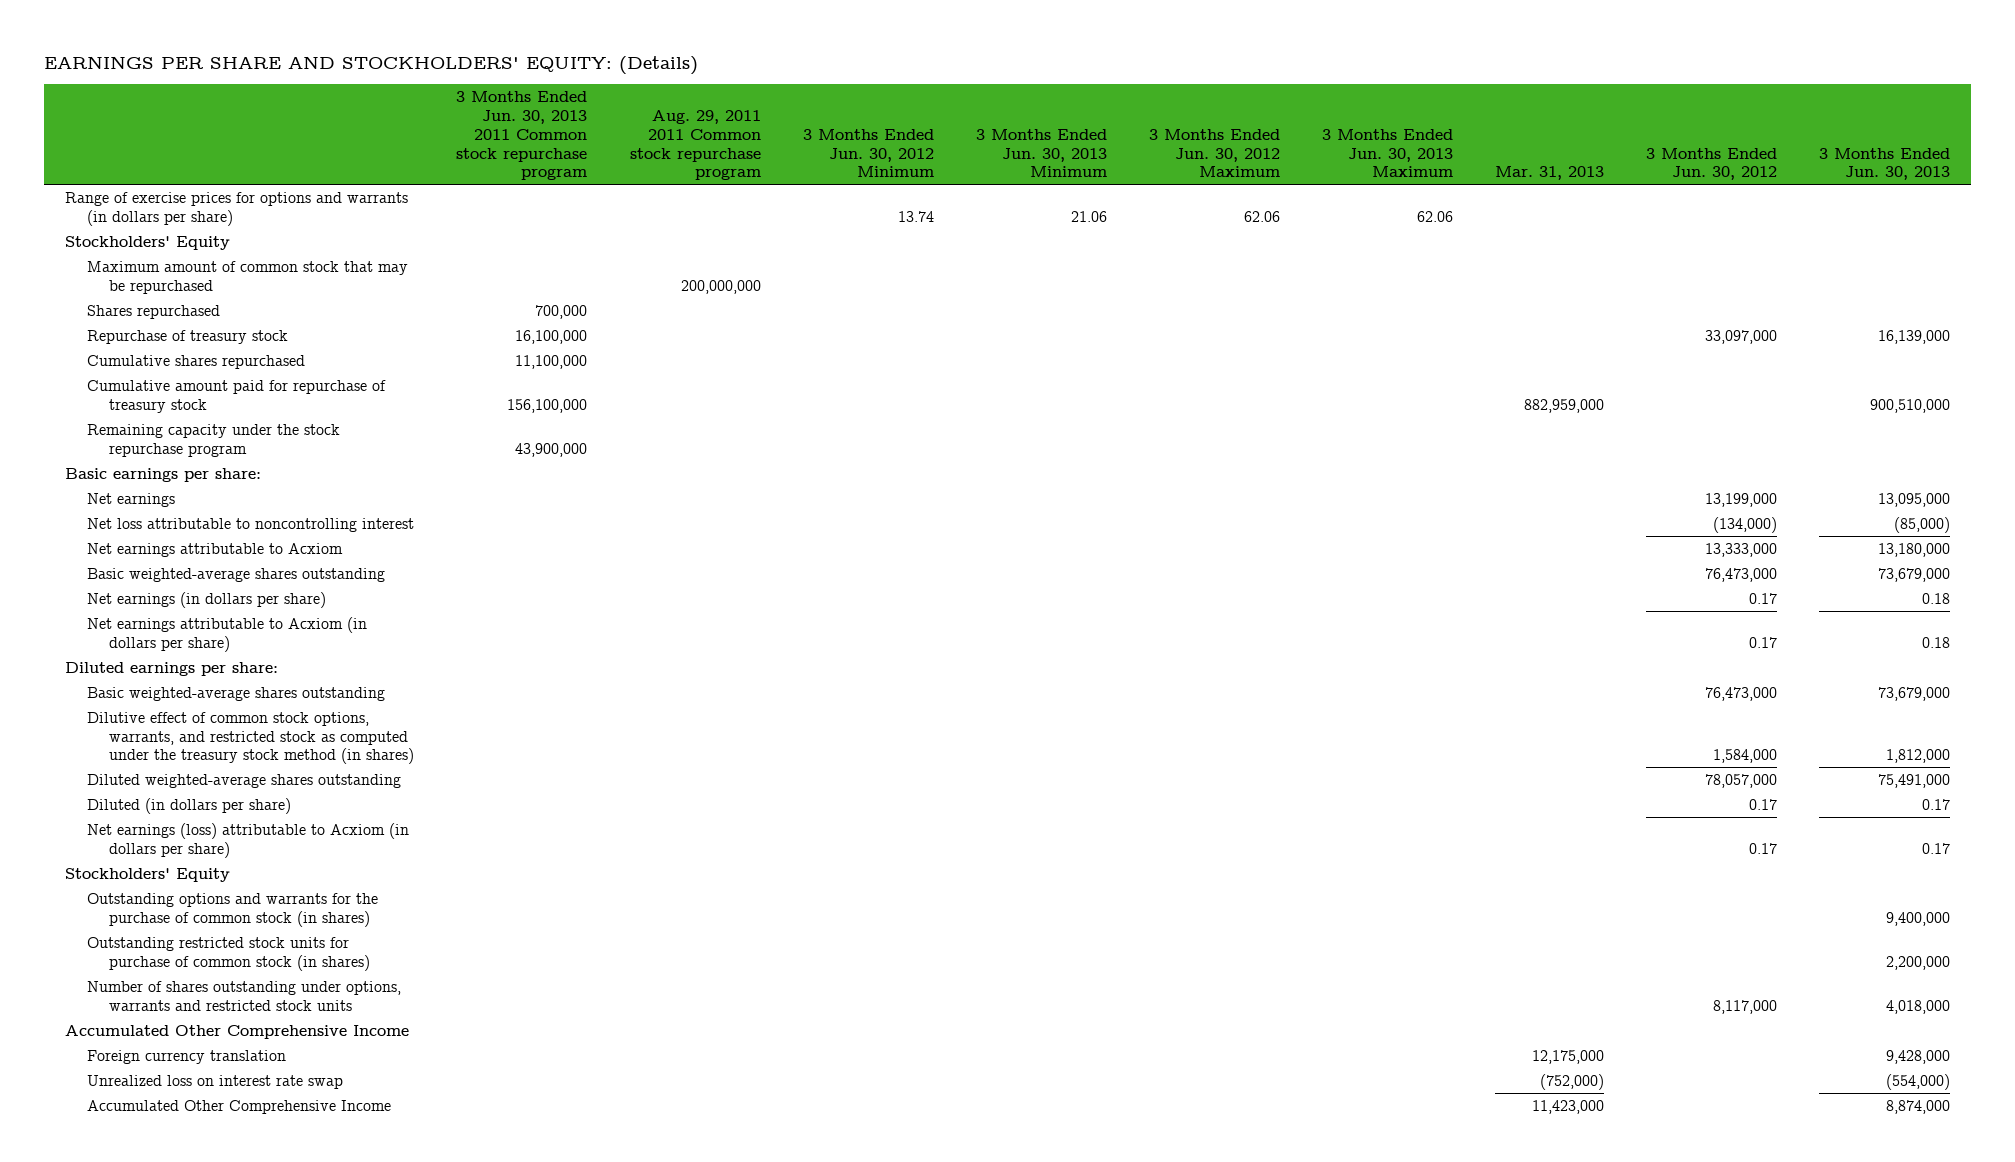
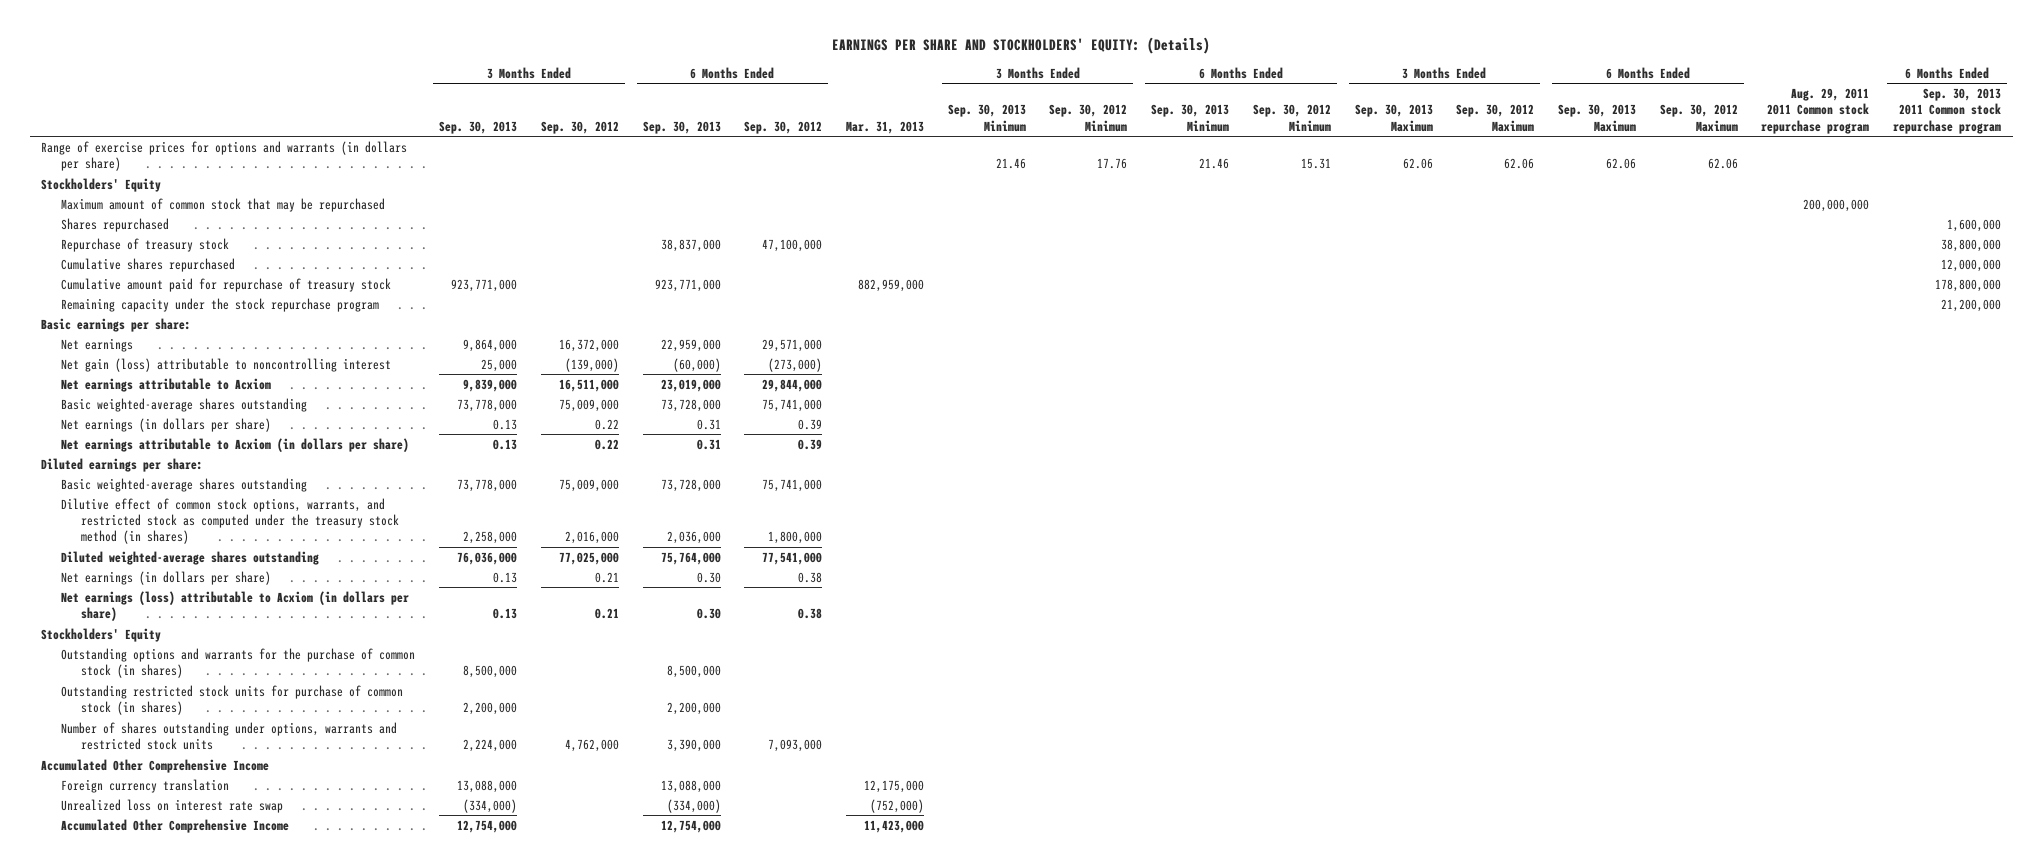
- | 3 Months Ended Jun. 30, 2013 2011 Common stock repurchase program | Aug. 29, 2011 2011 Common stock repurchase program | 3 Months Ended Jun. 30, 2012 Minimum | 3 Months Ended Jun. 30, 2013 Minimum | 3 Months Ended Jun. 30, 2012 Maximum | 3 Months Ended Jun. 30, 2013 Maximum | Mar. 31, 2013 | 3 Months Ended Jun. 30, 2012 | 3 Months Ended Jun. 30, 2013
+ | 3 Months Ended Sep. 30, 2013 | 3 Months Ended Sep. 30, 2012 | 6 Months Ended Sep. 30, 2013 | 6 Months Ended Sep. 30, 2012 | Mar. 31, 2013 | 3 Months Ended Sep. 30, 2013 Minimum | 3 Months Ended Sep. 30, 2012 Minimum | 6 Months Ended Sep. 30, 2013 Minimum | 6 Months Ended Sep. 30, 2012 Minimum | 3 Months Ended Sep. 30, 2013 Maximum | 3 Months Ended Sep. 30, 2012 Maximum | 6 Months Ended Sep. 30, 2013 Maximum | 6 Months Ended Sep. 30, 2012 Maximum | Aug. 29, 2011 2011 Common stock repurchase program | 6 Months Ended Sep. 30, 2013 2011 Common stock repurchase program
- Net loss attributable to noncontrolling interest | | | | | | | | (134,000) | (85,000)
+ Net gain (loss) attributable to noncontrolling interest | 25,000 | (139,000) | (60,000) | (273,000) | | | | | | | | | | |
- Diluted (in dollars per share) | | | | | | | | 0.17 | 0.17
+ Net earnings (in dollars per share) | 0.13 | 0.21 | 0.30 | 0.38 | | | | | | | | | | |

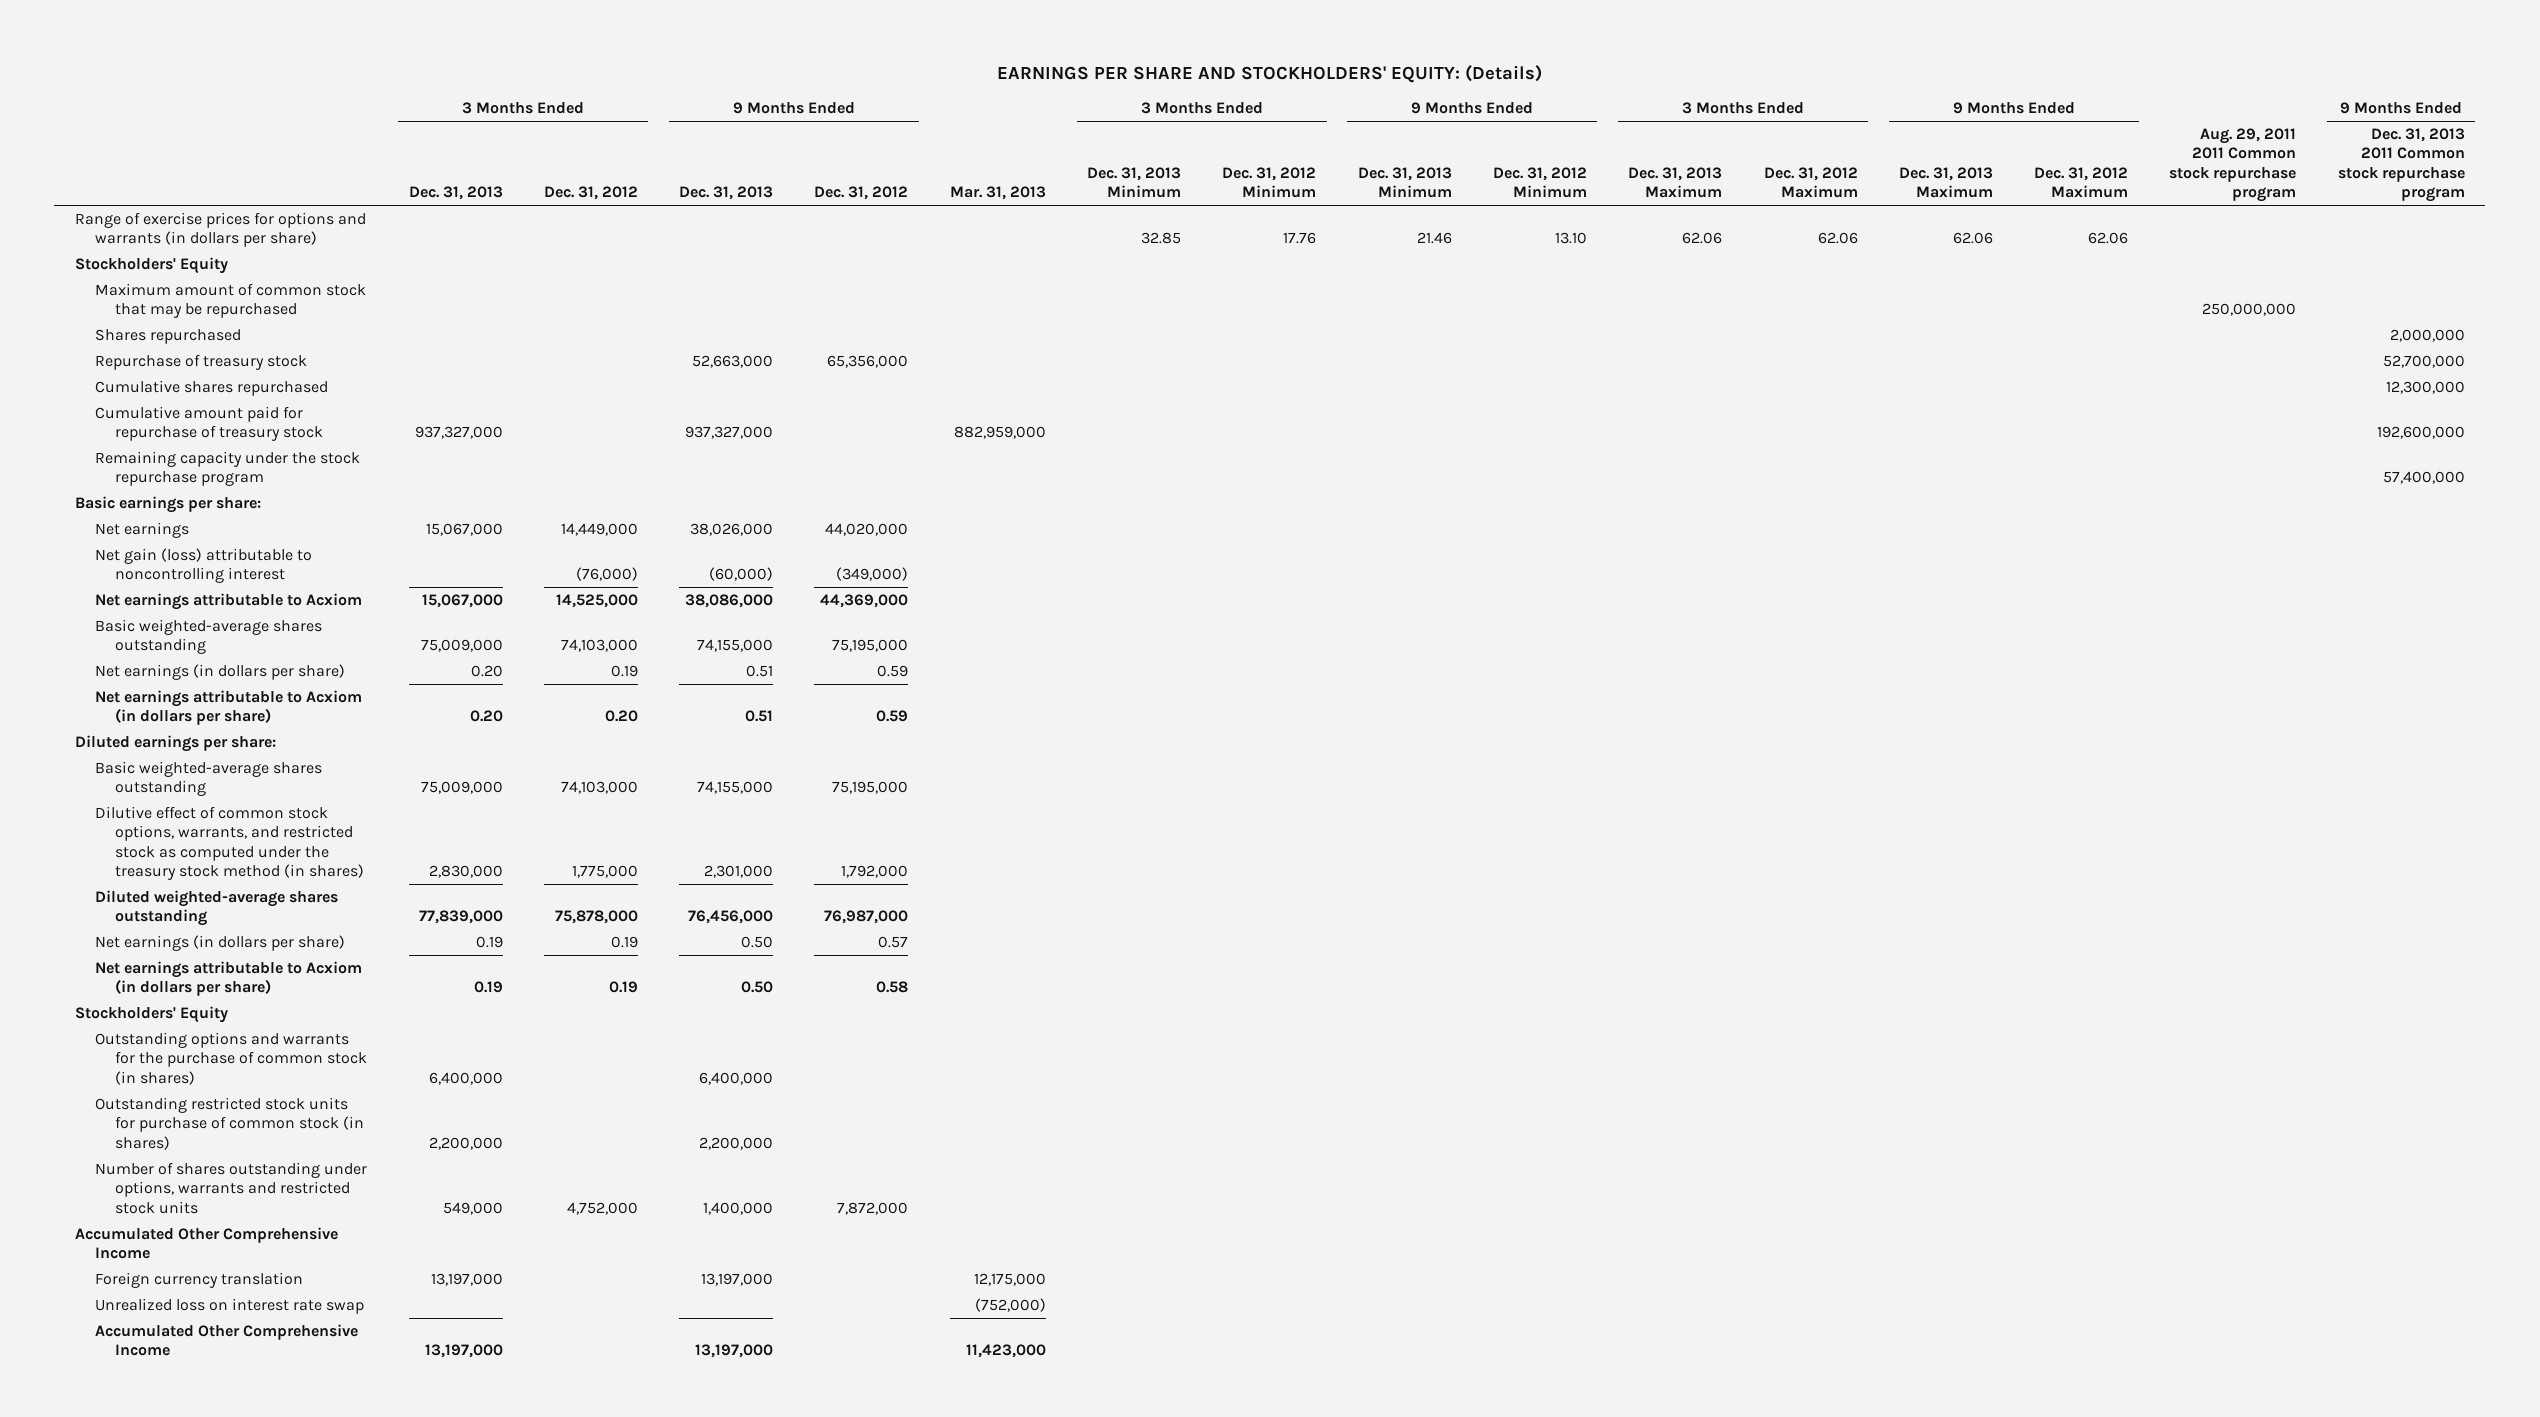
- | 3 Months Ended Sep. 30, 2013 | 3 Months Ended Sep. 30, 2012 | 6 Months Ended Sep. 30, 2013 | 6 Months Ended Sep. 30, 2012 | Mar. 31, 2013 | 3 Months Ended Sep. 30, 2013 Minimum | 3 Months Ended Sep. 30, 2012 Minimum | 6 Months Ended Sep. 30, 2013 Minimum | 6 Months Ended Sep. 30, 2012 Minimum | 3 Months Ended Sep. 30, 2013 Maximum | 3 Months Ended Sep. 30, 2012 Maximum | 6 Months Ended Sep. 30, 2013 Maximum | 6 Months Ended Sep. 30, 2012 Maximum | Aug. 29, 2011 2011 Common stock repurchase program | 6 Months Ended Sep. 30, 2013 2011 Common stock repurchase program
+ | 3 Months Ended Dec. 31, 2013 | 3 Months Ended Dec. 31, 2012 | 9 Months Ended Dec. 31, 2013 | 9 Months Ended Dec. 31, 2012 | Mar. 31, 2013 | 3 Months Ended Dec. 31, 2013 Minimum | 3 Months Ended Dec. 31, 2012 Minimum | 9 Months Ended Dec. 31, 2013 Minimum | 9 Months Ended Dec. 31, 2012 Minimum | 3 Months Ended Dec. 31, 2013 Maximum | 3 Months Ended Dec. 31, 2012 Maximum | 9 Months Ended Dec. 31, 2013 Maximum | 9 Months Ended Dec. 31, 2012 Maximum | Aug. 29, 2011 2011 Common stock repurchase program | 9 Months Ended Dec. 31, 2013 2011 Common stock repurchase program
- Maximum amount of common stock that may be repurchased | | | | | | | | | | | | | | 200,000,000 |
+ Maximum amount of common stock that may be repurchased | | | | | | | | | | | | | | 250,000,000 |
- Net earnings (loss) attributable to Acxiom (in dollars per share) | 0.13 | 0.21 | 0.30 | 0.38 | | | | | | | | | | |
+ Net earnings attributable to Acxiom (in dollars per share) | 0.19 | 0.19 | 0.50 | 0.58 | | | | | | | | | | |

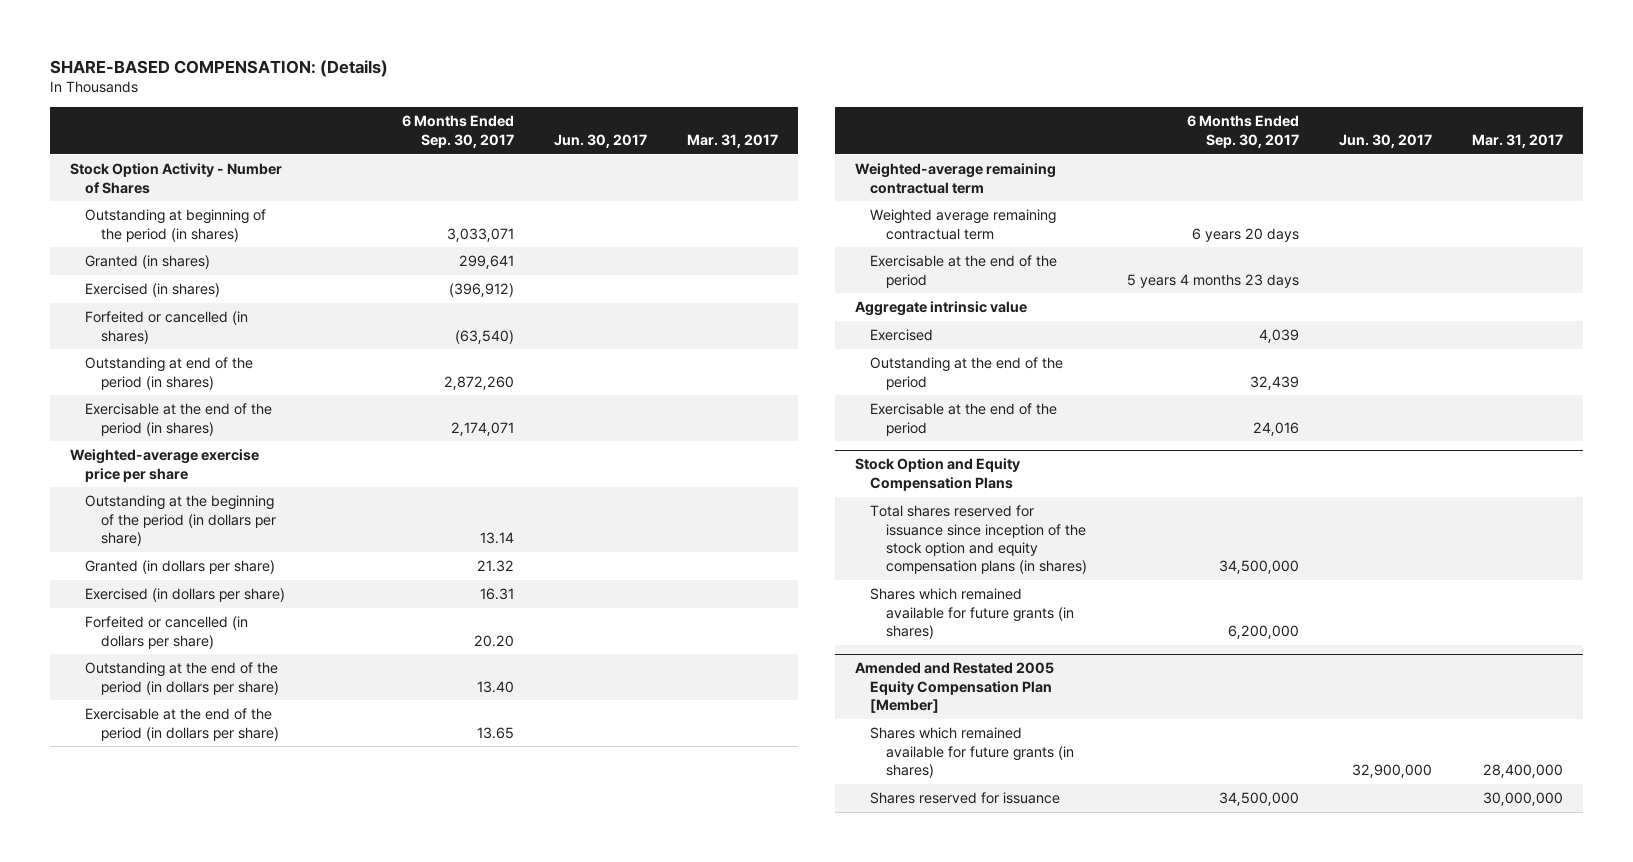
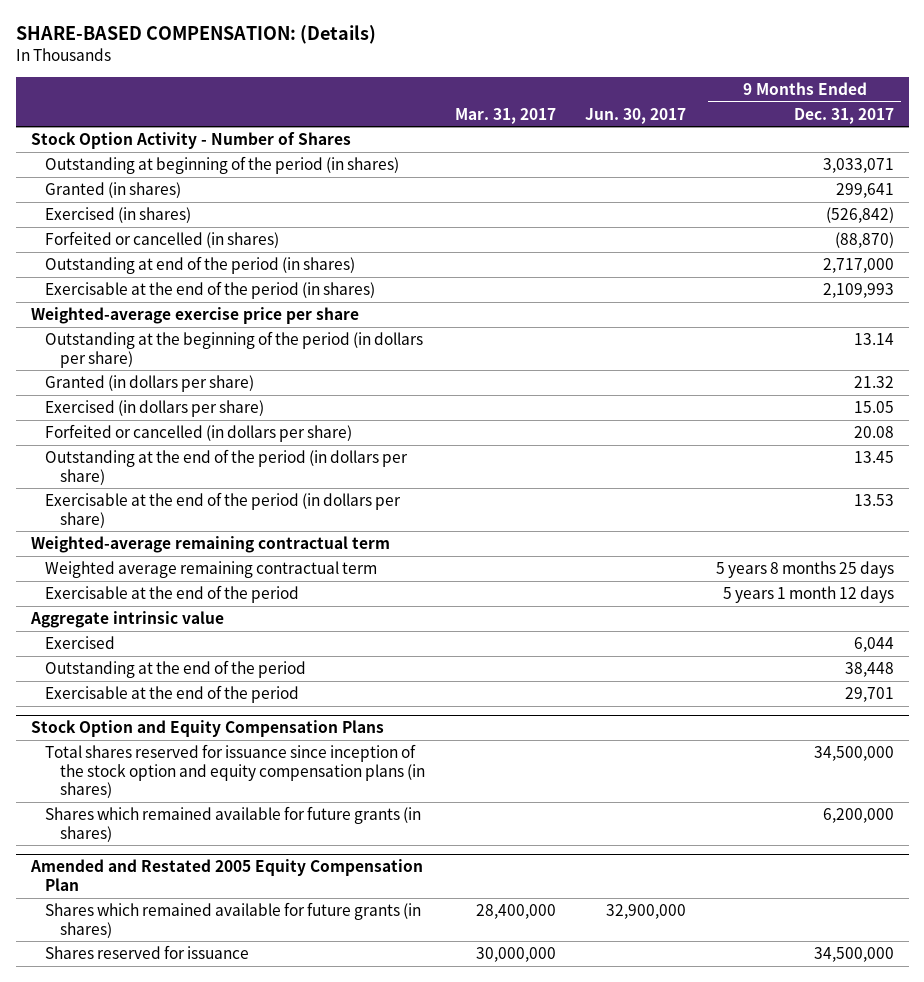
- | 6 Months Ended Sep. 30, 2017 | Jun. 30, 2017 | Mar. 31, 2017
+ | Mar. 31, 2017 | Jun. 30, 2017 | 9 Months Ended Dec. 31, 2017
- Amended and Restated 2005 Equity Compensation Plan [Member]
+ Amended and Restated 2005 Equity Compensation Plan

